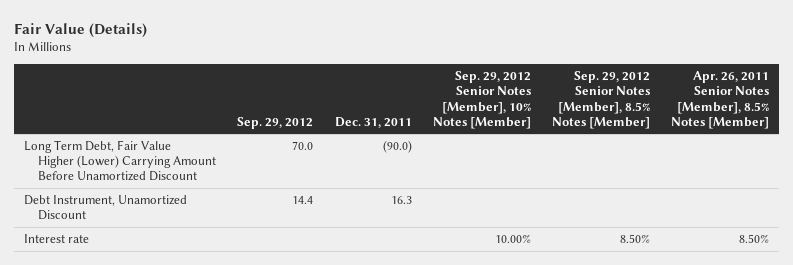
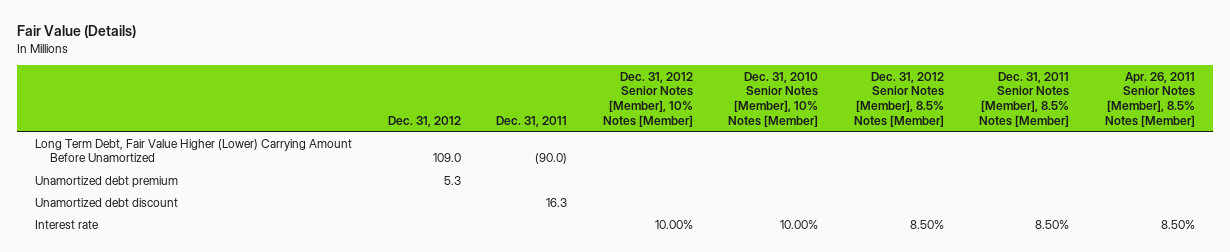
- | Sep. 29, 2012 | Dec. 31, 2011 | Sep. 29, 2012 Senior Notes [Member], 10% Notes [Member] | Sep. 29, 2012 Senior Notes [Member], 8.5% Notes [Member] | Apr. 26, 2011 Senior Notes [Member], 8.5% Notes [Member]
+ | Dec. 31, 2012 | Dec. 31, 2011 | Dec. 31, 2012 Senior Notes [Member], 10% Notes [Member] | Dec. 31, 2010 Senior Notes [Member], 10% Notes [Member] | Dec. 31, 2012 Senior Notes [Member], 8.5% Notes [Member] | Dec. 31, 2011 Senior Notes [Member], 8.5% Notes [Member] | Apr. 26, 2011 Senior Notes [Member], 8.5% Notes [Member]
- Long Term Debt, Fair Value Higher (Lower) Carrying Amount Before Unamortized Discount | 70.0 | (90.0) | | |
- Debt Instrument, Unamortized Discount | 14.4 | 16.3 | | |
+ Long Term Debt, Fair Value Higher (Lower) Carrying Amount Before Unamortized | 109.0 | (90.0) | | | | |
+ Unamortized debt premium | 5.3 | | | | | |
+ Unamortized debt discount | | 16.3 | | | | |

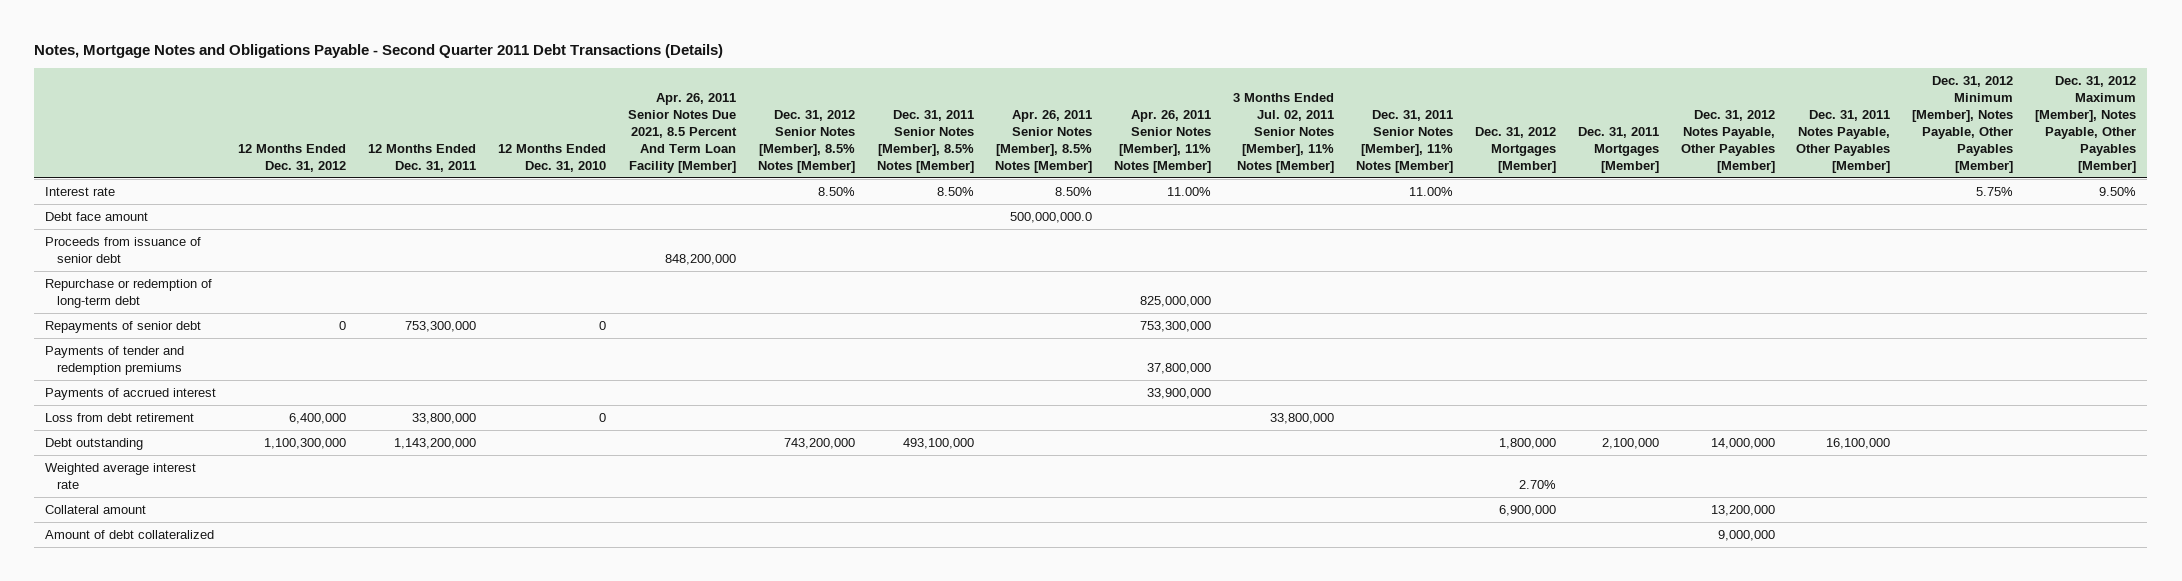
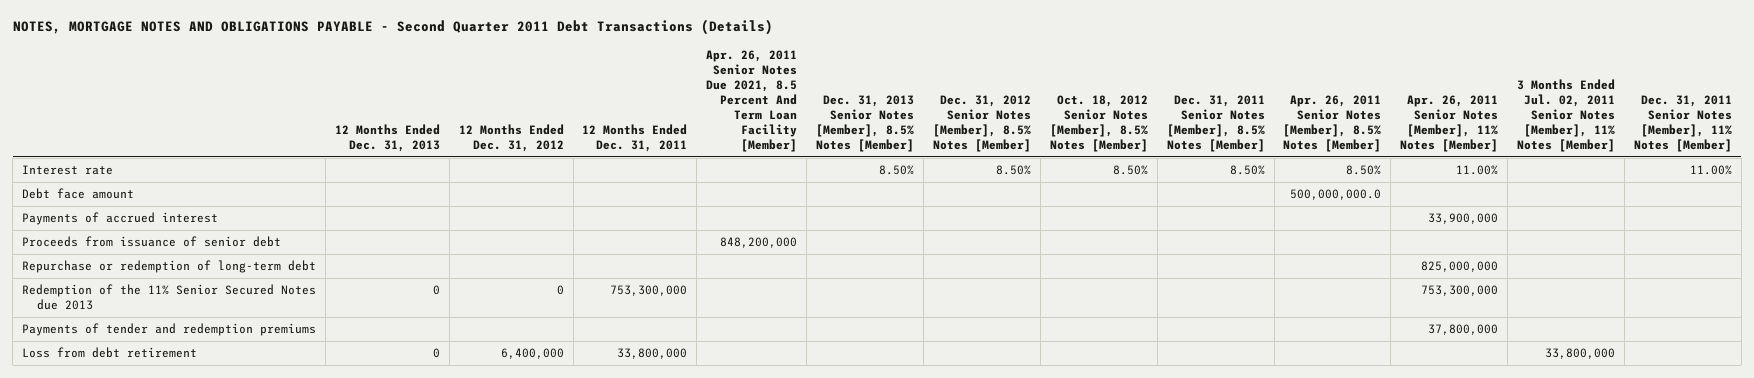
- Notes, Mortgage Notes and Obligations Payable - Second Quarter 2011 Debt Transactions (Details)
+ NOTES, MORTGAGE NOTES AND OBLIGATIONS PAYABLE - Second Quarter 2011 Debt Transactions (Details)
- | 12 Months Ended Dec. 31, 2012 | 12 Months Ended Dec. 31, 2011 | 12 Months Ended Dec. 31, 2010 | Apr. 26, 2011 Senior Notes Due 2021, 8.5 Percent And Term Loan Facility [Member] | Dec. 31, 2012 Senior Notes [Member], 8.5% Notes [Member] | Dec. 31, 2011 Senior Notes [Member], 8.5% Notes [Member] | Apr. 26, 2011 Senior Notes [Member], 8.5% Notes [Member] | Apr. 26, 2011 Senior Notes [Member], 11% Notes [Member] | 3 Months Ended Jul. 02, 2011 Senior Notes [Member], 11% Notes [Member] | Dec. 31, 2011 Senior Notes [Member], 11% Notes [Member] | Dec. 31, 2012 Mortgages [Member] | Dec. 31, 2011 Mortgages [Member] | Dec. 31, 2012 Notes Payable, Other Payables [Member] | Dec. 31, 2011 Notes Payable, Other Payables [Member] | Dec. 31, 2012 Minimum [Member], Notes Payable, Other Payables [Member] | Dec. 31, 2012 Maximum [Member], Notes Payable, Other Payables [Member]
+ | 12 Months Ended Dec. 31, 2013 | 12 Months Ended Dec. 31, 2012 | 12 Months Ended Dec. 31, 2011 | Apr. 26, 2011 Senior Notes Due 2021, 8.5 Percent And Term Loan Facility [Member] | Dec. 31, 2013 Senior Notes [Member], 8.5% Notes [Member] | Dec. 31, 2012 Senior Notes [Member], 8.5% Notes [Member] | Oct. 18, 2012 Senior Notes [Member], 8.5% Notes [Member] | Dec. 31, 2011 Senior Notes [Member], 8.5% Notes [Member] | Apr. 26, 2011 Senior Notes [Member], 8.5% Notes [Member] | Apr. 26, 2011 Senior Notes [Member], 11% Notes [Member] | 3 Months Ended Jul. 02, 2011 Senior Notes [Member], 11% Notes [Member] | Dec. 31, 2011 Senior Notes [Member], 11% Notes [Member]
moved up: Payments of accrued interest | | | | | | | | | | 33,900,000 | |
- Repayments of senior debt | 0 | 753,300,000 | 0 | | | | | 753,300,000 | | | | | | | |
+ Redemption of the 11% Senior Secured Notes due 2013 | 0 | 0 | 753,300,000 | | | | | | | 753,300,000 | |
- Debt outstanding | 1,100,300,000 | 1,143,200,000 | | | 743,200,000 | 493,100,000 | | | | | 1,800,000 | 2,100,000 | 14,000,000 | 16,100,000 | |
- Weighted average interest rate | | | | | | | | | | | 2.70% | | | | |
- Collateral amount | | | | | | | | | | | 6,900,000 | | 13,200,000 | | |
- Amount of debt collateralized | | | | | | | | | | | | | 9,000,000 | | |

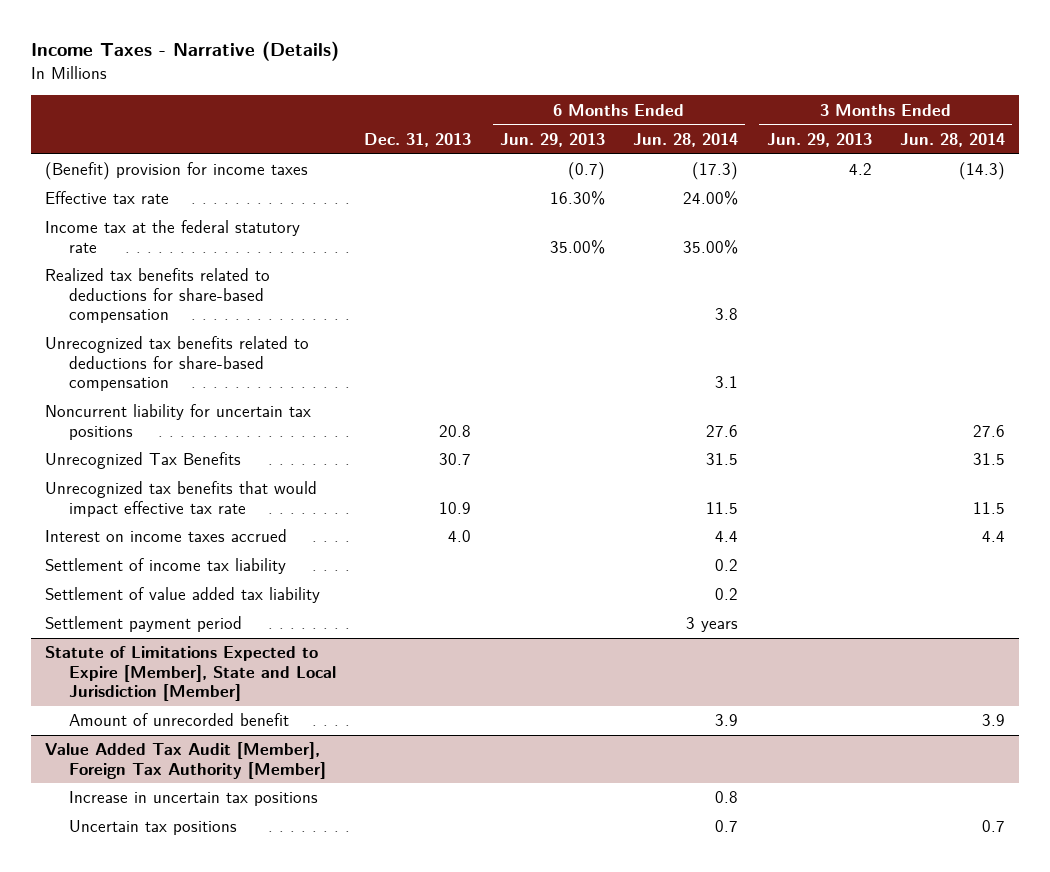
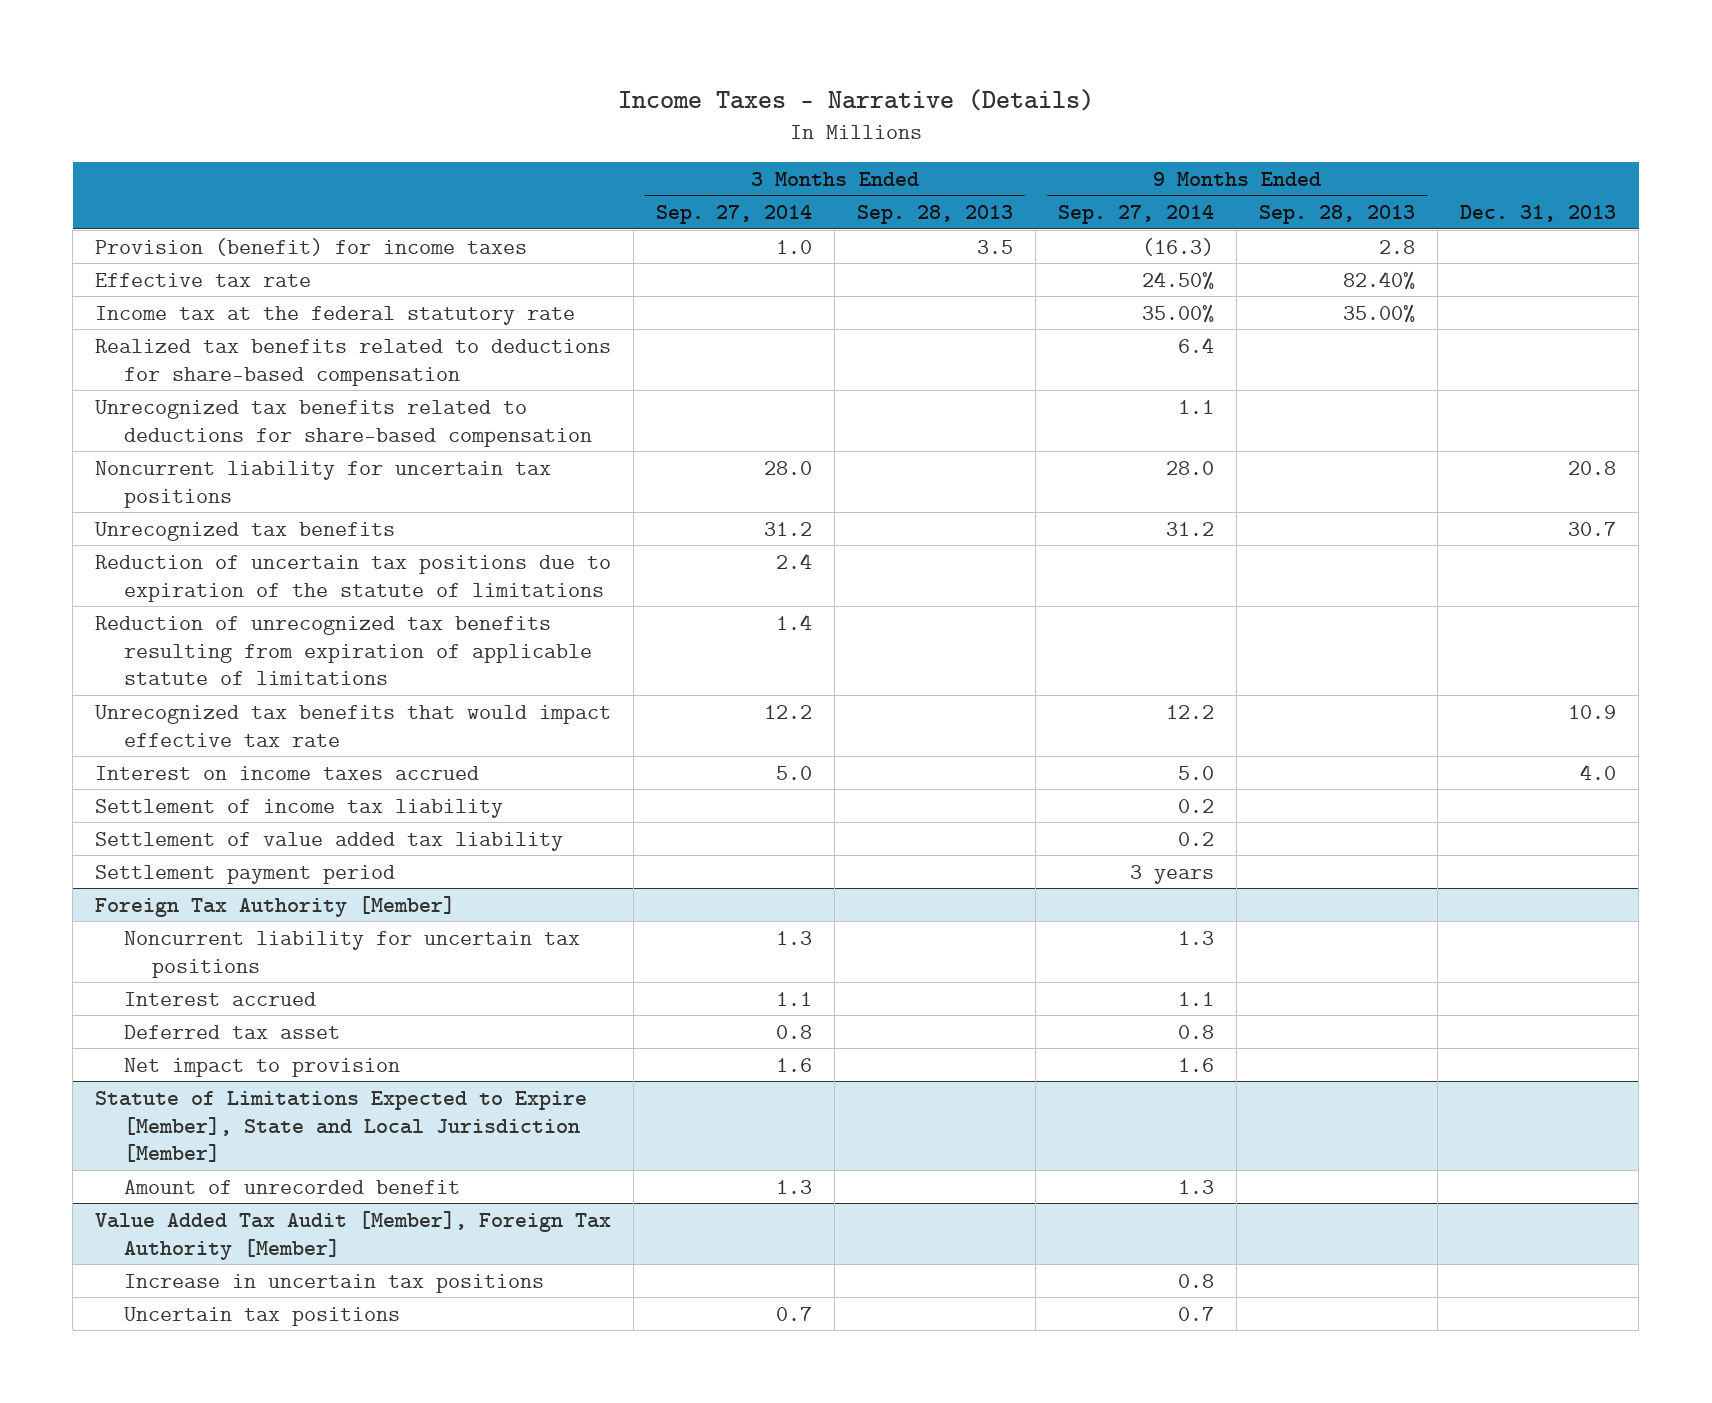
- | Dec. 31, 2013 | 6 Months Ended Jun. 29, 2013 | 6 Months Ended Jun. 28, 2014 | 3 Months Ended Jun. 29, 2013 | 3 Months Ended Jun. 28, 2014
+ | 3 Months Ended Sep. 27, 2014 | 3 Months Ended Sep. 28, 2013 | 9 Months Ended Sep. 27, 2014 | 9 Months Ended Sep. 28, 2013 | Dec. 31, 2013
- (Benefit) provision for income taxes | | (0.7) | (17.3) | 4.2 | (14.3)
+ Provision (benefit) for income taxes | 1.0 | 3.5 | (16.3) | 2.8 |
- Unrecognized Tax Benefits | 30.7 | | 31.5 | | 31.5
+ Unrecognized tax benefits | 31.2 | | 31.2 | | 30.7
+ Reduction of uncertain tax positions due to expiration of the statute of limitations | 2.4 | | | |
+ Reduction of unrecognized tax benefits resulting from expiration of applicable statute of limitations | 1.4 | | | |
+ Foreign Tax Authority [Member]
+ Noncurrent liability for uncertain tax positions | 1.3 | | 1.3 | |
+ Interest accrued | 1.1 | | 1.1 | |
+ Deferred tax asset | 0.8 | | 0.8 | |
+ Net impact to provision | 1.6 | | 1.6 | |

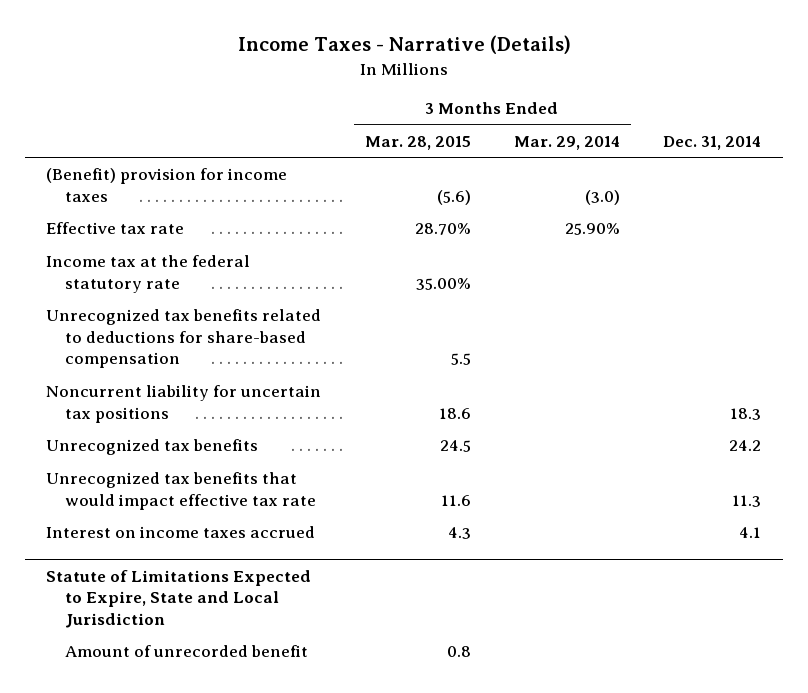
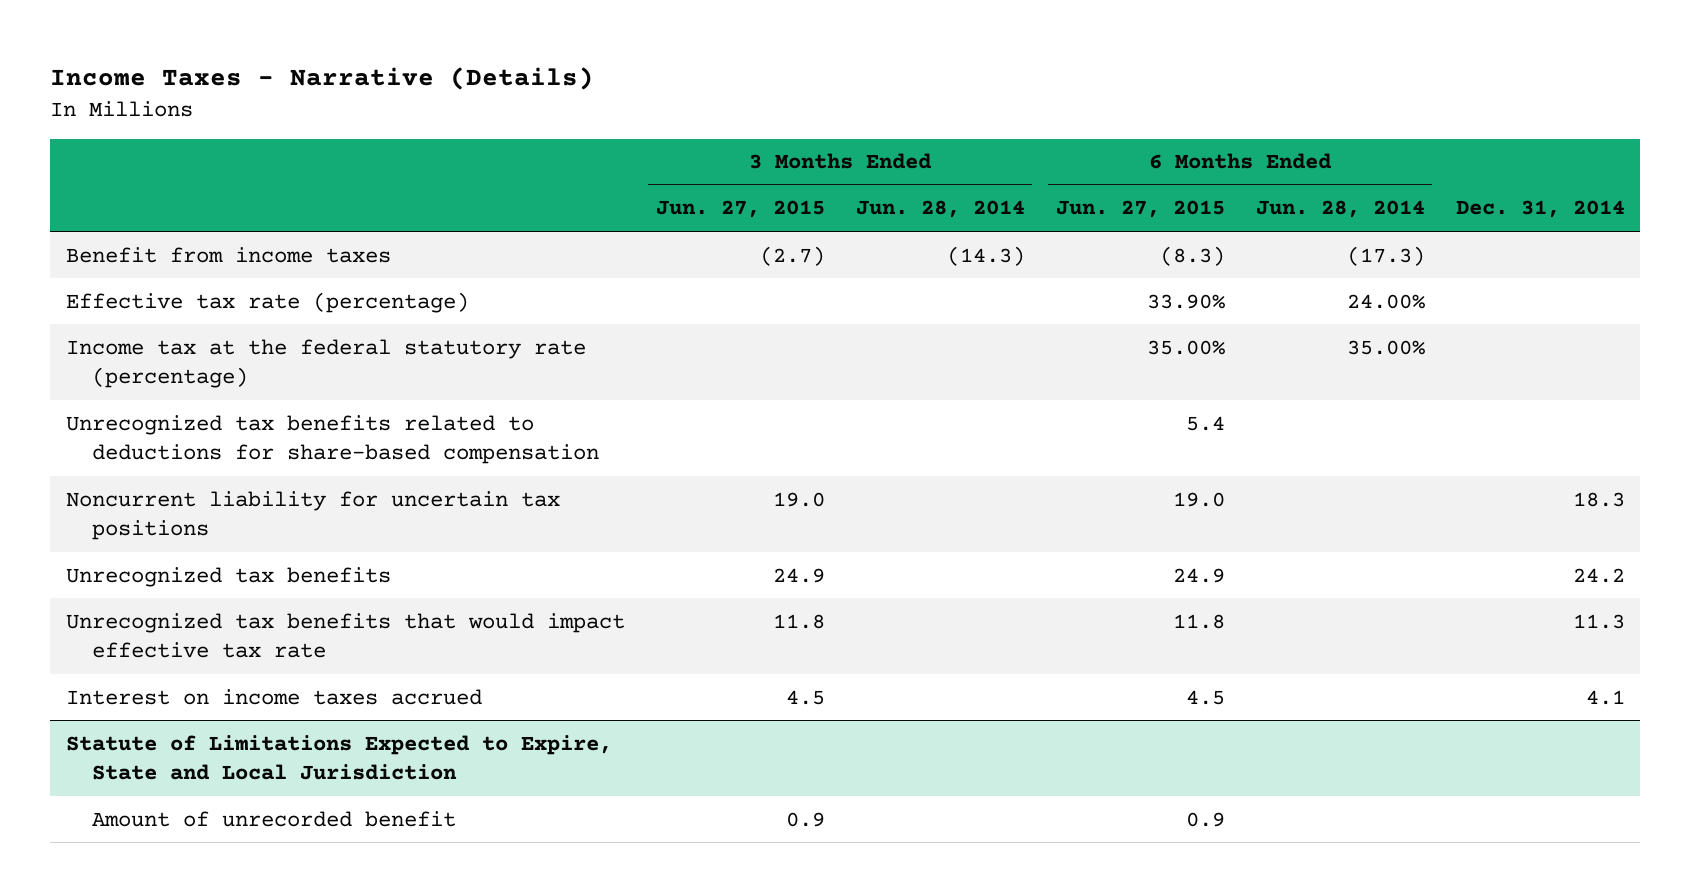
- | 3 Months Ended Mar. 28, 2015 | 3 Months Ended Mar. 29, 2014 | Dec. 31, 2014
+ | 3 Months Ended Jun. 27, 2015 | 3 Months Ended Jun. 28, 2014 | 6 Months Ended Jun. 27, 2015 | 6 Months Ended Jun. 28, 2014 | Dec. 31, 2014
- (Benefit) provision for income taxes | (5.6) | (3.0) |
- Effective tax rate | 28.70% | 25.90% |
- Income tax at the federal statutory rate | 35.00% | |
+ Benefit from income taxes | (2.7) | (14.3) | (8.3) | (17.3) |
+ Effective tax rate (percentage) | | | 33.90% | 24.00% |
+ Income tax at the federal statutory rate (percentage) | | | 35.00% | 35.00% |

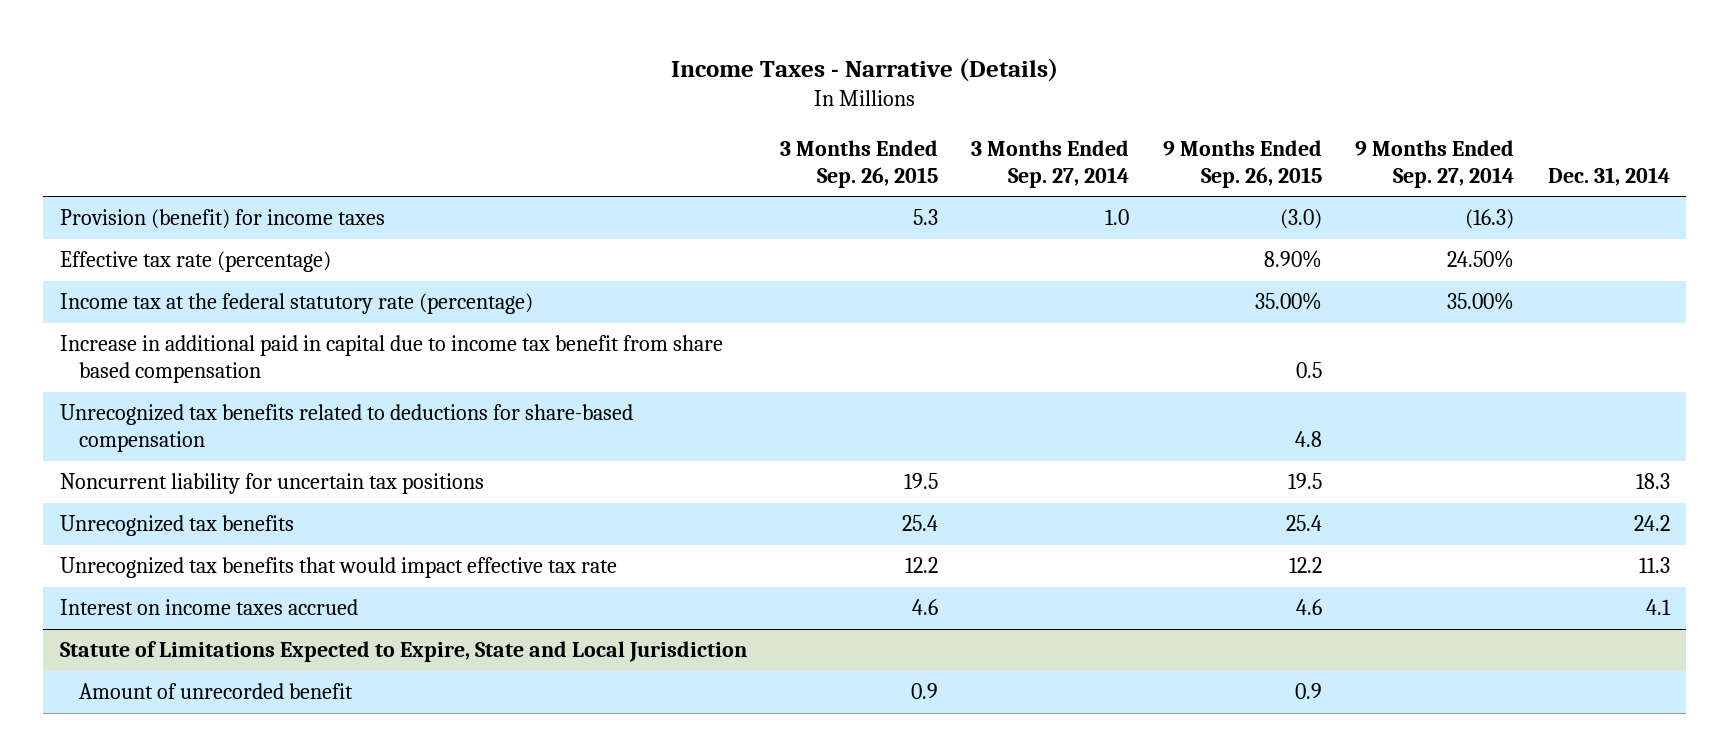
- | 3 Months Ended Jun. 27, 2015 | 3 Months Ended Jun. 28, 2014 | 6 Months Ended Jun. 27, 2015 | 6 Months Ended Jun. 28, 2014 | Dec. 31, 2014
+ | 3 Months Ended Sep. 26, 2015 | 3 Months Ended Sep. 27, 2014 | 9 Months Ended Sep. 26, 2015 | 9 Months Ended Sep. 27, 2014 | Dec. 31, 2014
- Benefit from income taxes | (2.7) | (14.3) | (8.3) | (17.3) |
+ Provision (benefit) for income taxes | 5.3 | 1.0 | (3.0) | (16.3) |
+ Increase in additional paid in capital due to income tax benefit from share based compensation | | | 0.5 | |

